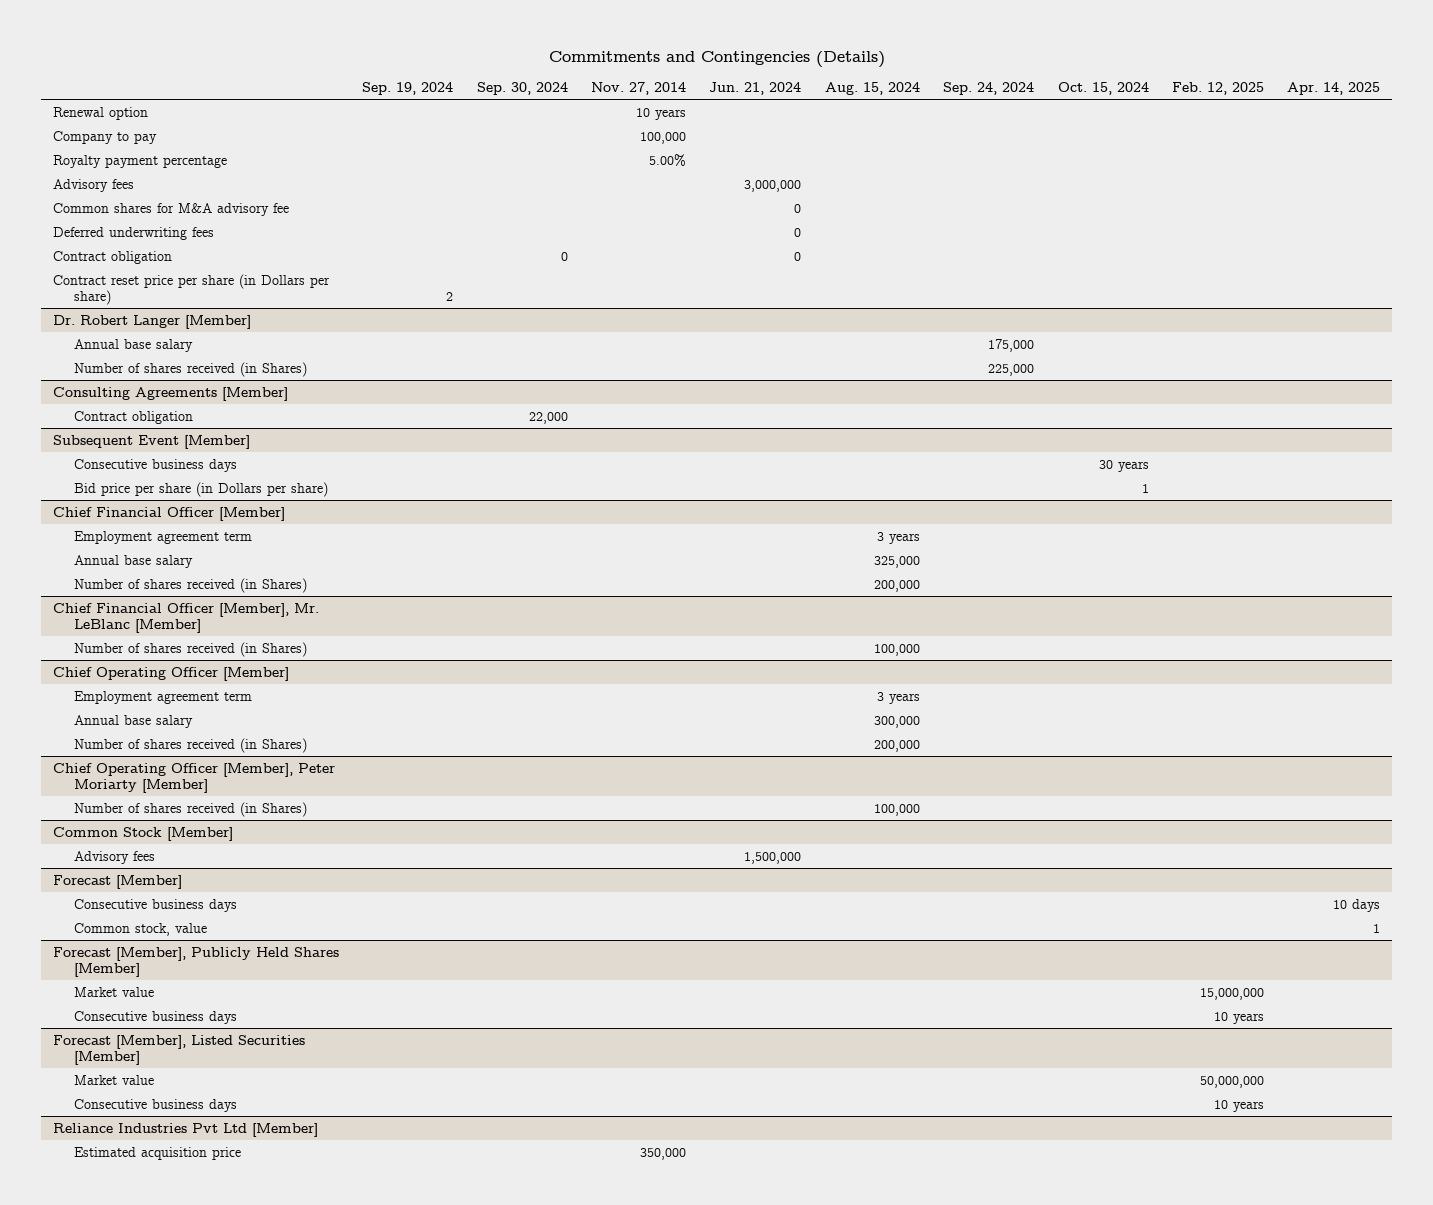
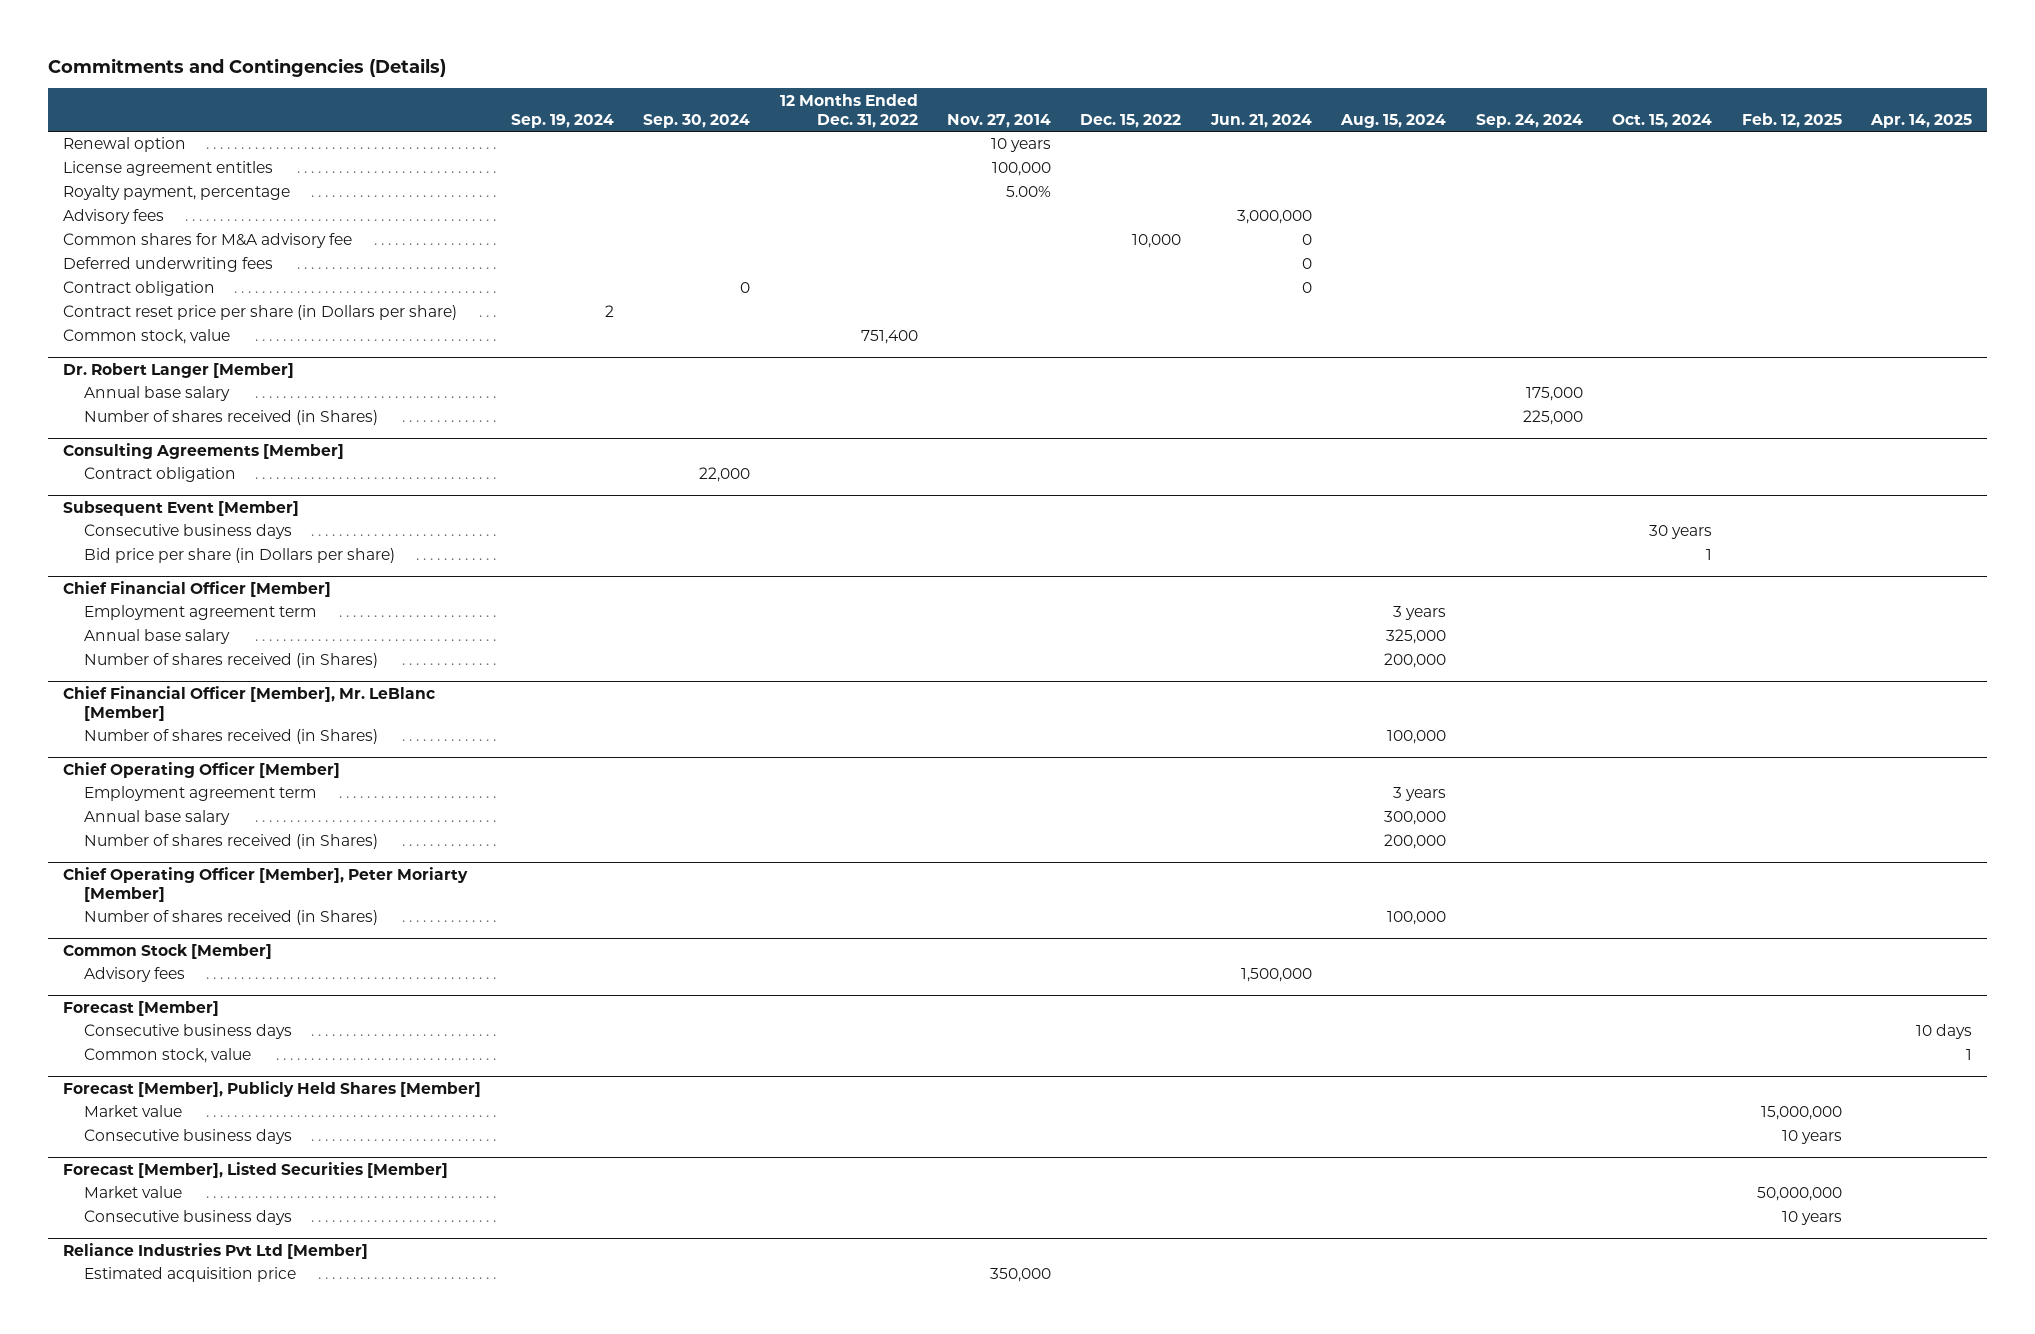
- | Sep. 19, 2024 | Sep. 30, 2024 | Nov. 27, 2014 | Jun. 21, 2024 | Aug. 15, 2024 | Sep. 24, 2024 | Oct. 15, 2024 | Feb. 12, 2025 | Apr. 14, 2025
+ | Sep. 19, 2024 | Sep. 30, 2024 | 12 Months Ended Dec. 31, 2022 | Nov. 27, 2014 | Dec. 15, 2022 | Jun. 21, 2024 | Aug. 15, 2024 | Sep. 24, 2024 | Oct. 15, 2024 | Feb. 12, 2025 | Apr. 14, 2025
- Company to pay | | | 100,000 | | | | | |
- Royalty payment percentage | | | 5.00% | | | | | |
+ License agreement entitles | | | | 100,000 | | | | | | |
+ Royalty payment, percentage | | | | 5.00% | | | | | | |
+ Common stock, value | | | 751,400 | | | | | | | |

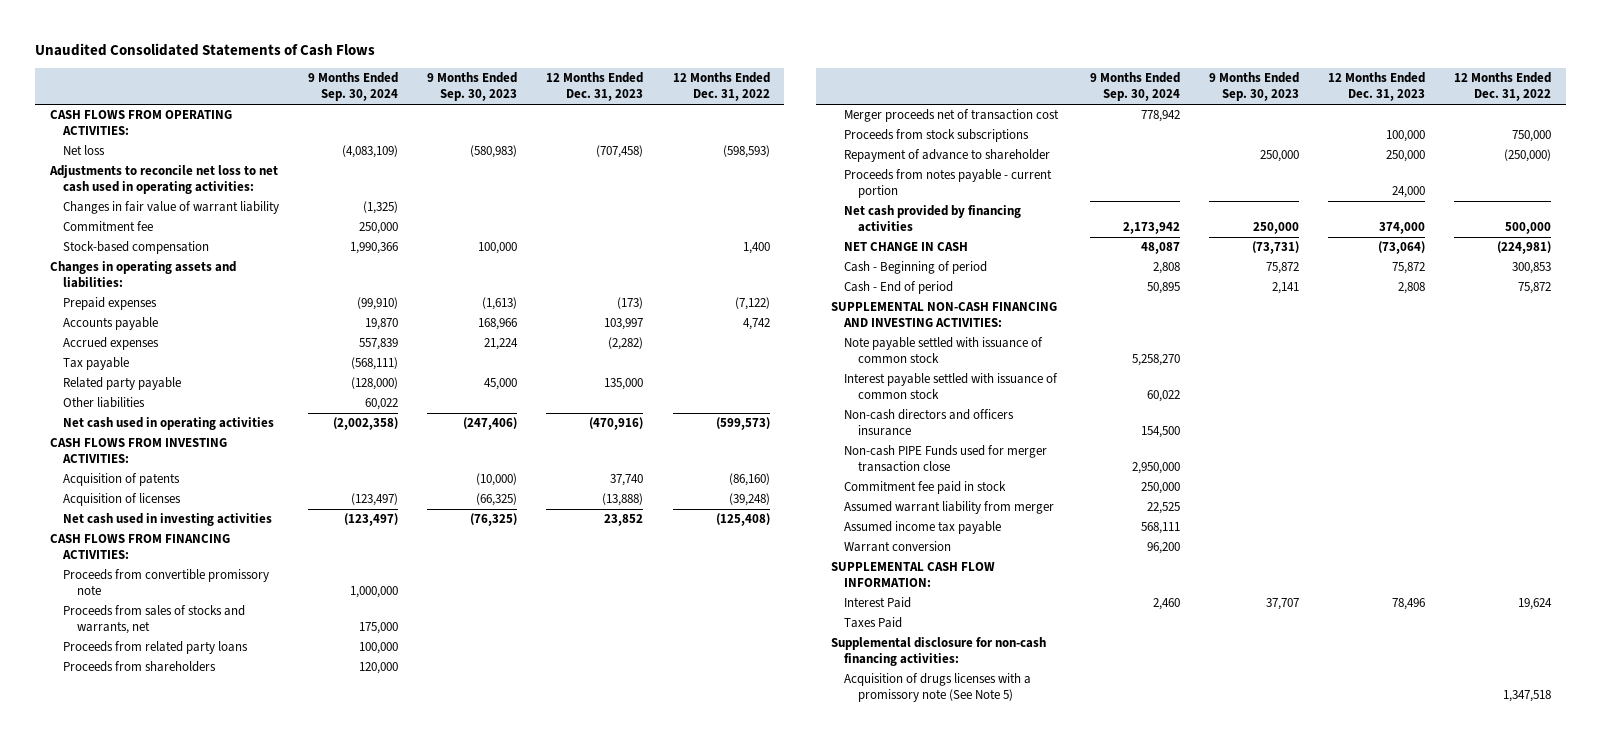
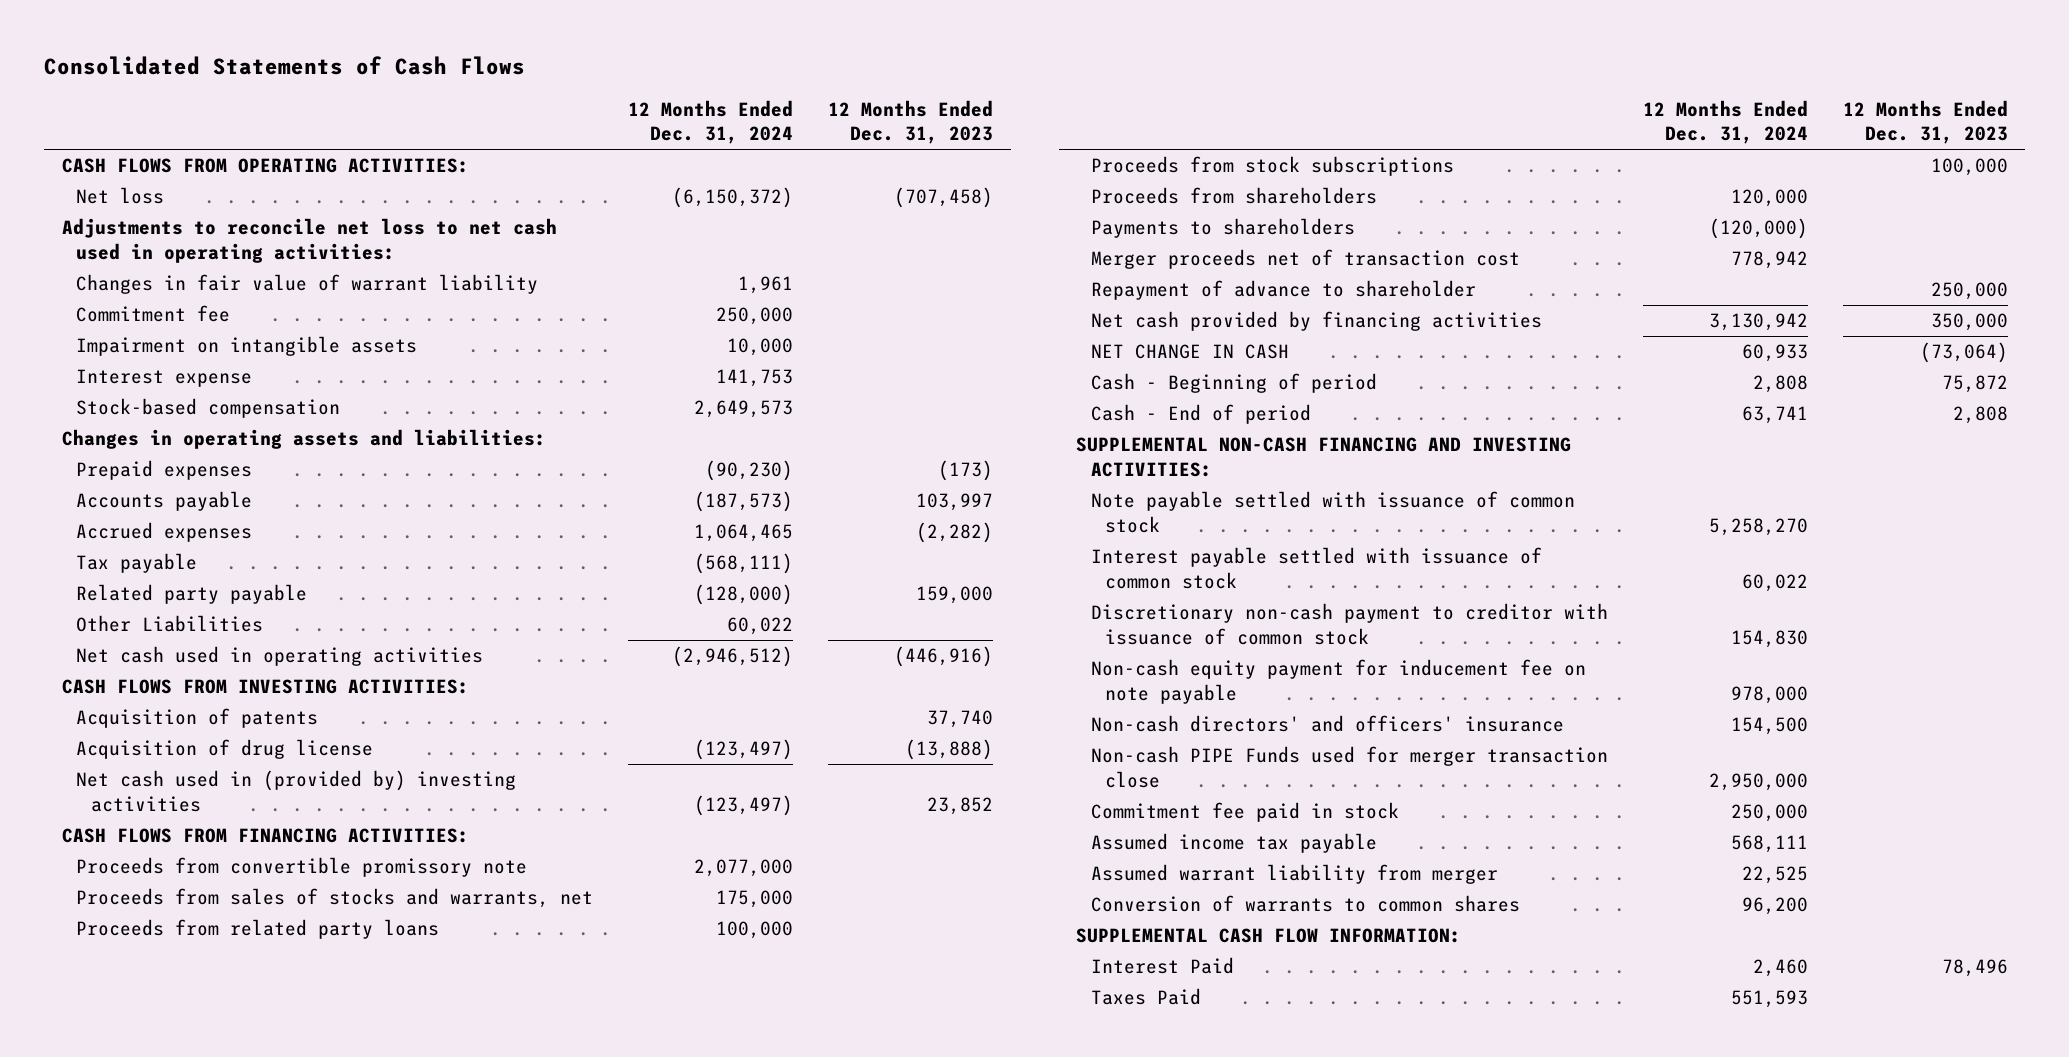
- Unaudited Consolidated Statements of Cash Flows
+ Consolidated Statements of Cash Flows
- | 9 Months Ended Sep. 30, 2024 | 9 Months Ended Sep. 30, 2023 | 12 Months Ended Dec. 31, 2023 | 12 Months Ended Dec. 31, 2022
+ | 12 Months Ended Dec. 31, 2024 | 12 Months Ended Dec. 31, 2023
+ Impairment on intangible assets | 10,000 |
+ Interest expense | 141,753 |
- Related party payable | (128,000) | 45,000 | 135,000 |
- Other liabilities | 60,022 | | |
- Net cash used in operating activities | (2,002,358) | (247,406) | (470,916) | (599,573)
+ Related party payable | (128,000) | 159,000
+ Other Liabilities | 60,022 |
+ Net cash used in operating activities | (2,946,512) | (446,916)
- Acquisition of licenses | (123,497) | (66,325) | (13,888) | (39,248)
- Net cash used in investing activities | (123,497) | (76,325) | 23,852 | (125,408)
+ Acquisition of drug license | (123,497) | (13,888)
+ Net cash used in (provided by) investing activities | (123,497) | 23,852
moved up: Proceeds from stock subscriptions | | 100,000
+ Payments to shareholders | (120,000) |
- Proceeds from notes payable - current portion | | | 24,000 |
- Net cash provided by financing activities | 2,173,942 | 250,000 | 374,000 | 500,000
+ Net cash provided by financing activities | 3,130,942 | 350,000
- Non-cash directors and officers insurance | 154,500 | | |
+ Discretionary non-cash payment to creditor with issuance of common stock | 154,830 |
+ Non-cash equity payment for inducement fee on note payable | 978,000 |
+ Non-cash directors' and officers' insurance | 154,500 |
- Warrant conversion | 96,200 | | |
moved down: Assumed warrant liability from merger | 22,525 |
+ Conversion of warrants to common shares | 96,200 |
- Supplemental disclosure for non-cash financing activities:
- Acquisition of drugs licenses with a promissory note (See Note 5) | | | | 1,347,518

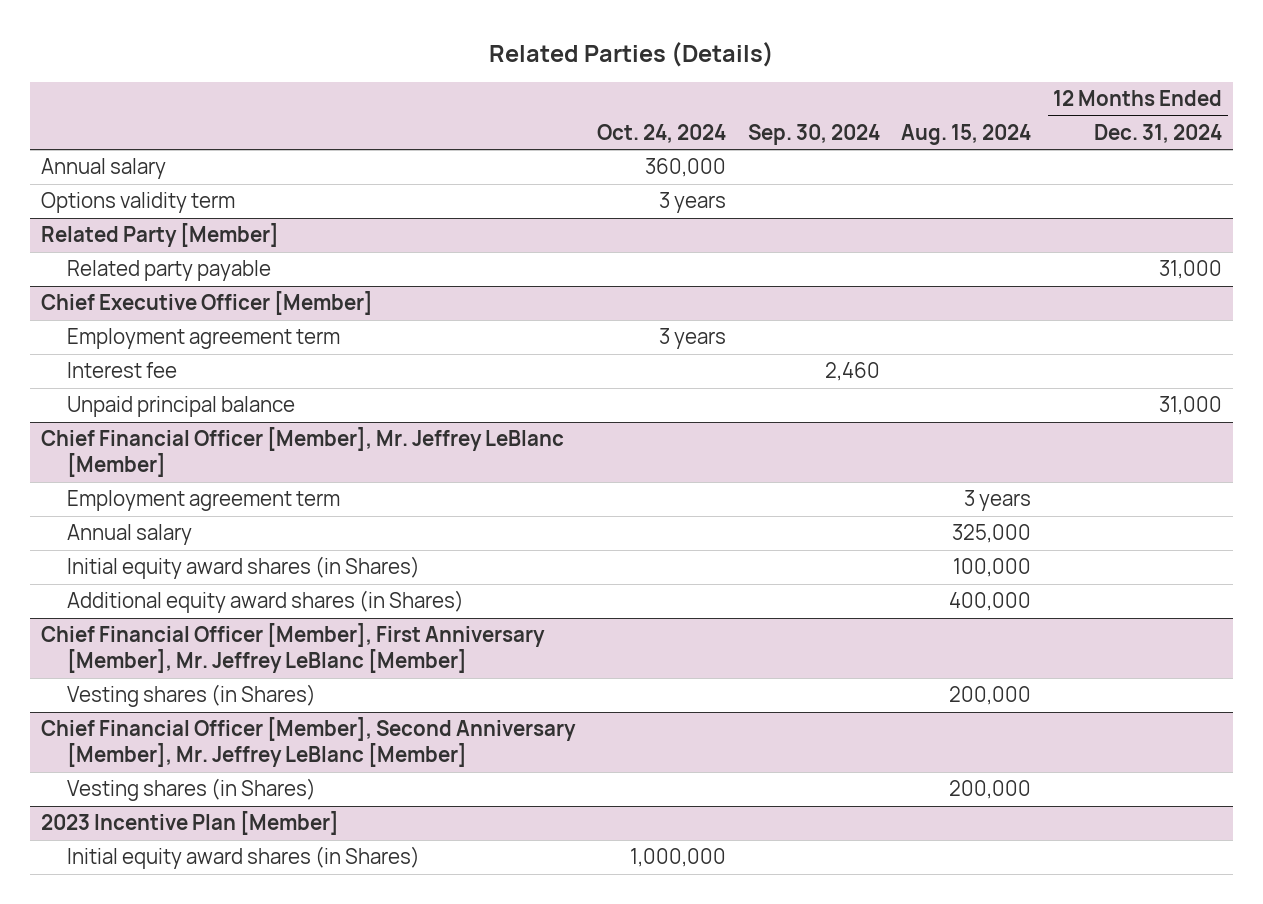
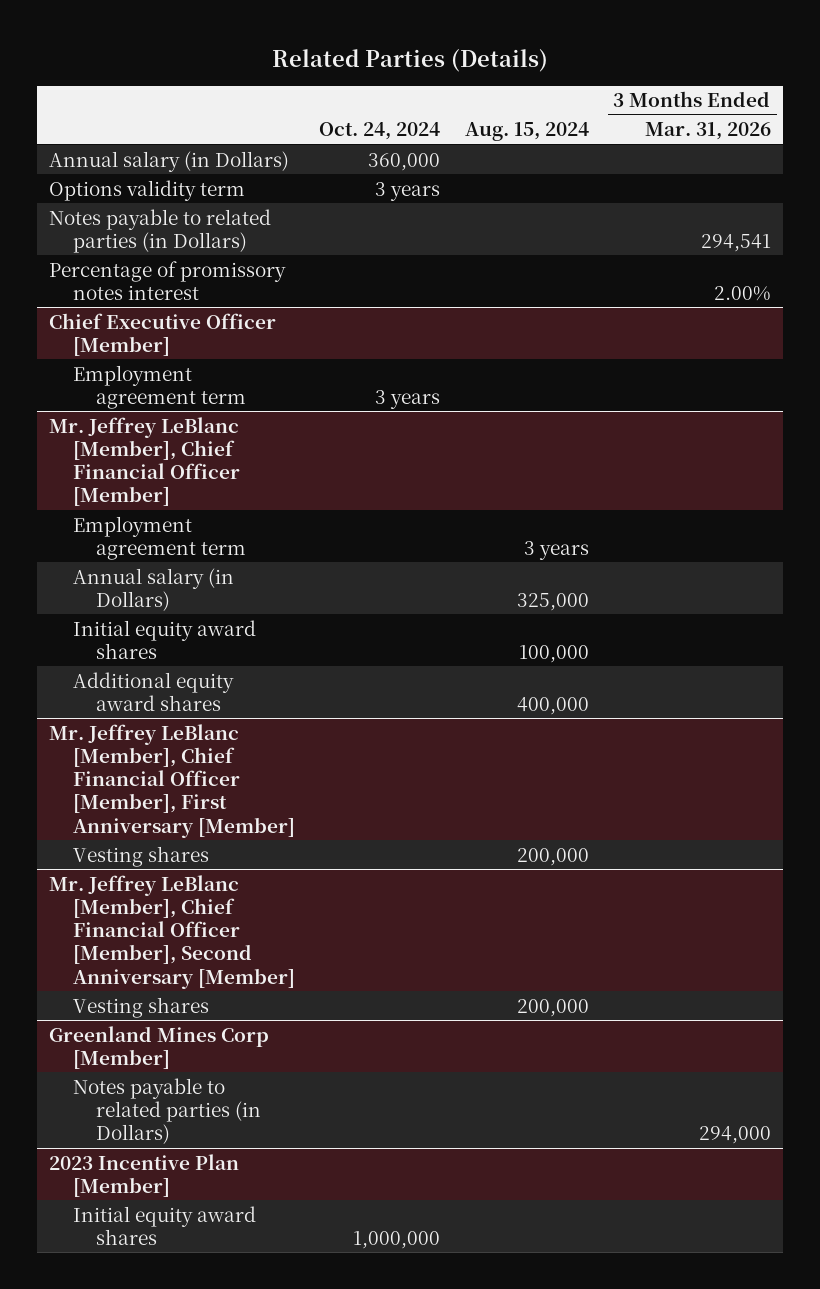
- | Oct. 24, 2024 | Sep. 30, 2024 | Aug. 15, 2024 | 12 Months Ended Dec. 31, 2024
+ | Oct. 24, 2024 | Aug. 15, 2024 | 3 Months Ended Mar. 31, 2026
- Annual salary | 360,000 | | |
+ Annual salary (in Dollars) | 360,000 | |
- Related Party [Member]
- Related party payable | | | | 31,000
+ Notes payable to related parties (in Dollars) | | | 294,541
+ Percentage of promissory notes interest | | | 2.00%
@ Chief Executive Officer [Member]
- Interest fee | | 2,460 | |
- Unpaid principal balance | | | | 31,000
- Chief Financial Officer [Member], Mr. Jeffrey LeBlanc [Member]
+ Mr. Jeffrey LeBlanc [Member], Chief Financial Officer [Member]
- Annual salary | | | 325,000 |
- Initial equity award shares (in Shares) | | | 100,000 |
- Additional equity award shares (in Shares) | | | 400,000 |
- Chief Financial Officer [Member], First Anniversary [Member], Mr. Jeffrey LeBlanc [Member]
- Vesting shares (in Shares) | | | 200,000 |
- Chief Financial Officer [Member], Second Anniversary [Member], Mr. Jeffrey LeBlanc [Member]
- Vesting shares (in Shares) | | | 200,000 |
+ Annual salary (in Dollars) | | 325,000 |
+ Initial equity award shares | | 100,000 |
+ Additional equity award shares | | 400,000 |
+ Mr. Jeffrey LeBlanc [Member], Chief Financial Officer [Member], First Anniversary [Member]
+ Vesting shares | | 200,000 |
+ Mr. Jeffrey LeBlanc [Member], Chief Financial Officer [Member], Second Anniversary [Member]
+ Vesting shares | | 200,000 |
+ Greenland Mines Corp [Member]
+ Notes payable to related parties (in Dollars) | | | 294,000
@ 2023 Incentive Plan [Member]
- Initial equity award shares (in Shares) | 1,000,000 | | |
+ Initial equity award shares | 1,000,000 | |

